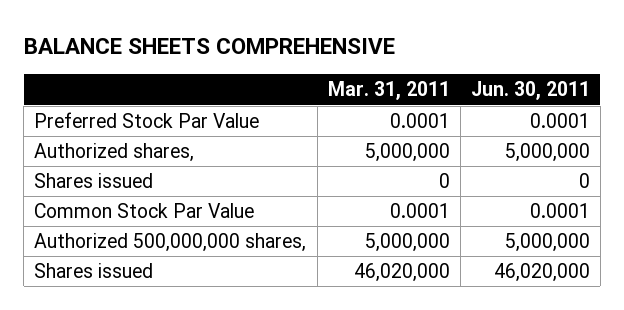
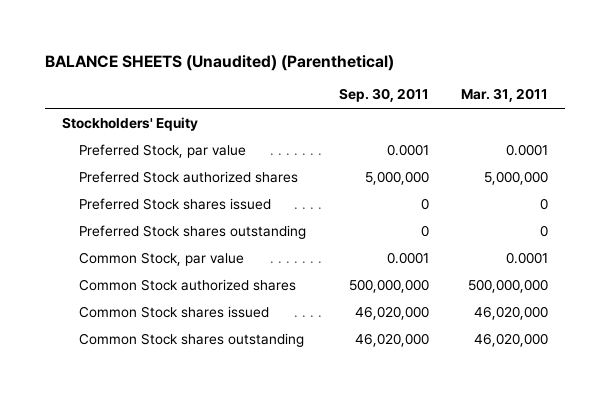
- BALANCE SHEETS COMPREHENSIVE
+ BALANCE SHEETS (Unaudited) (Parenthetical)
- | Mar. 31, 2011 | Jun. 30, 2011
+ | Sep. 30, 2011 | Mar. 31, 2011
- Preferred Stock Par Value | 0.0001 | 0.0001
- Authorized shares, | 5,000,000 | 5,000,000
- Shares issued | 0 | 0
- Common Stock Par Value | 0.0001 | 0.0001
- Authorized 500,000,000 shares, | 5,000,000 | 5,000,000
- Shares issued | 46,020,000 | 46,020,000
+ Stockholders' Equity
+ Preferred Stock, par value | 0.0001 | 0.0001
+ Preferred Stock authorized shares | 5,000,000 | 5,000,000
+ Preferred Stock shares issued | 0 | 0
+ Preferred Stock shares outstanding | 0 | 0
+ Common Stock, par value | 0.0001 | 0.0001
+ Common Stock authorized shares | 500,000,000 | 500,000,000
+ Common Stock shares issued | 46,020,000 | 46,020,000
+ Common Stock shares outstanding | 46,020,000 | 46,020,000

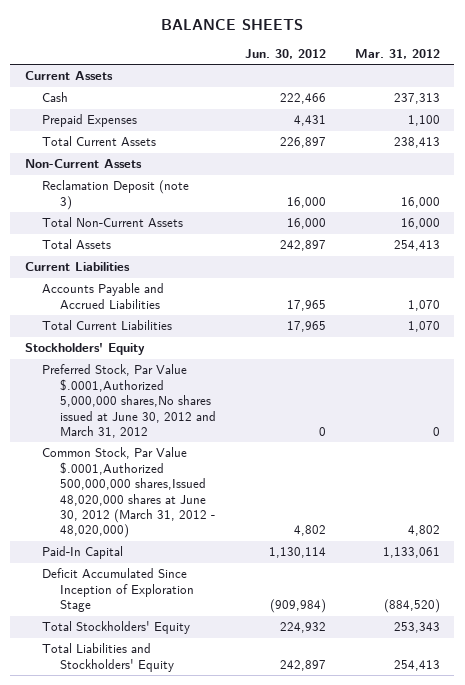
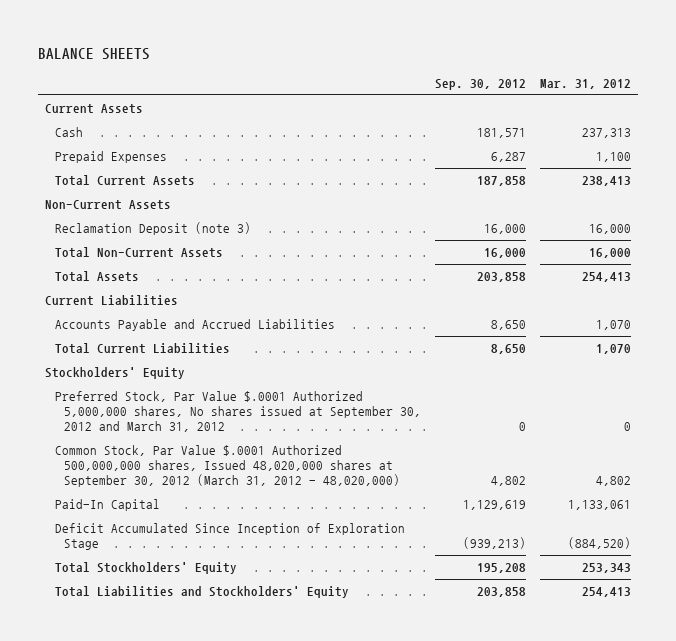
- | Jun. 30, 2012 | Mar. 31, 2012
+ | Sep. 30, 2012 | Mar. 31, 2012
- Preferred Stock, Par Value $.0001,Authorized 5,000,000 shares,No shares issued at June 30, 2012 and March 31, 2012 | 0 | 0
- Common Stock, Par Value $.0001,Authorized 500,000,000 shares,Issued 48,020,000 shares at June 30, 2012 (March 31, 2012 - 48,020,000) | 4,802 | 4,802
+ Preferred Stock, Par Value $.0001 Authorized 5,000,000 shares, No shares issued at September 30, 2012 and March 31, 2012 | 0 | 0
+ Common Stock, Par Value $.0001 Authorized 500,000,000 shares, Issued 48,020,000 shares at September 30, 2012 (March 31, 2012 - 48,020,000) | 4,802 | 4,802

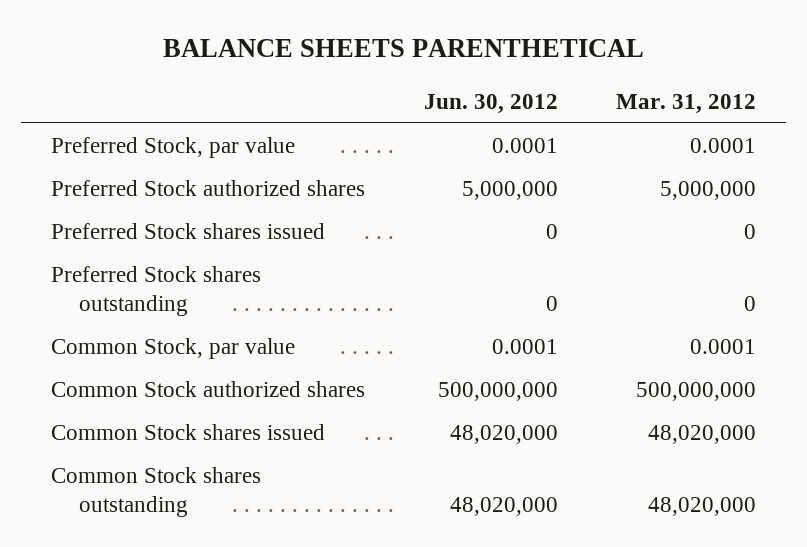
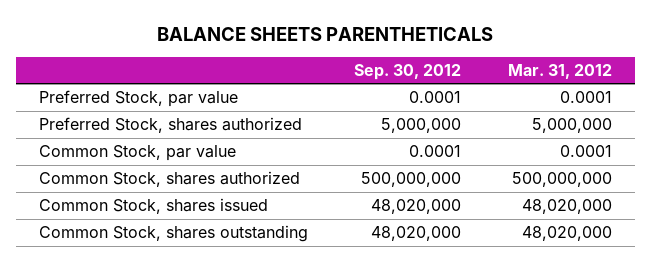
- BALANCE SHEETS PARENTHETICAL
+ BALANCE SHEETS PARENTHETICALS
- | Jun. 30, 2012 | Mar. 31, 2012
+ | Sep. 30, 2012 | Mar. 31, 2012
- Preferred Stock authorized shares | 5,000,000 | 5,000,000
- Preferred Stock shares issued | 0 | 0
- Preferred Stock shares outstanding | 0 | 0
+ Preferred Stock, shares authorized | 5,000,000 | 5,000,000
- Common Stock authorized shares | 500,000,000 | 500,000,000
- Common Stock shares issued | 48,020,000 | 48,020,000
- Common Stock shares outstanding | 48,020,000 | 48,020,000
+ Common Stock, shares authorized | 500,000,000 | 500,000,000
+ Common Stock, shares issued | 48,020,000 | 48,020,000
+ Common Stock, shares outstanding | 48,020,000 | 48,020,000

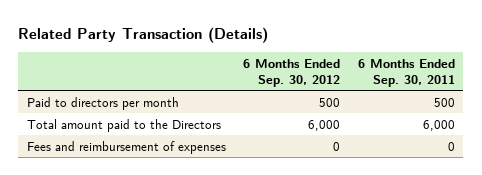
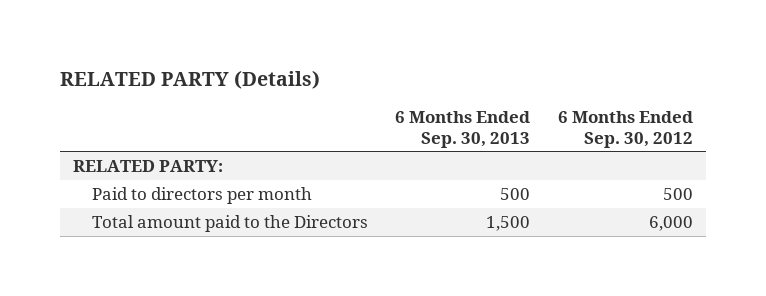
- Related Party Transaction (Details)
+ RELATED PARTY (Details)
- | 6 Months Ended Sep. 30, 2012 | 6 Months Ended Sep. 30, 2011
+ | 6 Months Ended Sep. 30, 2013 | 6 Months Ended Sep. 30, 2012
+ RELATED PARTY:
- Fees and reimbursement of expenses | 0 | 0

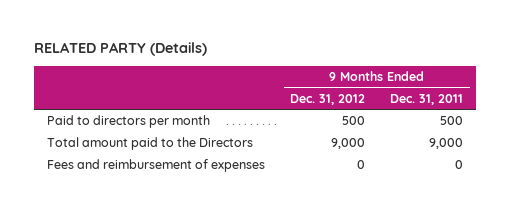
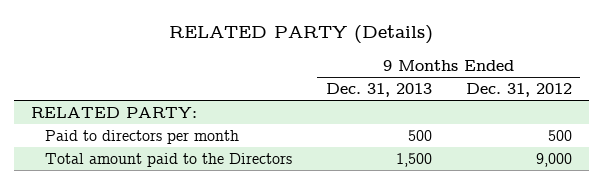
- | 9 Months Ended Dec. 31, 2012 | 9 Months Ended Dec. 31, 2011
+ | 9 Months Ended Dec. 31, 2013 | 9 Months Ended Dec. 31, 2012
+ RELATED PARTY:
- Fees and reimbursement of expenses | 0 | 0

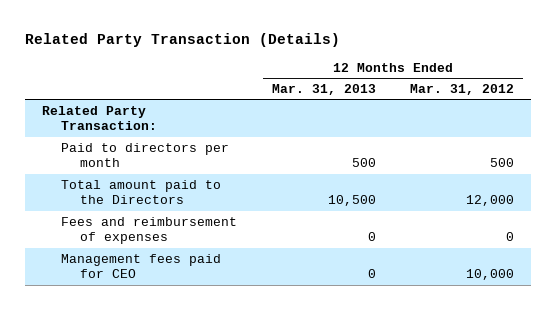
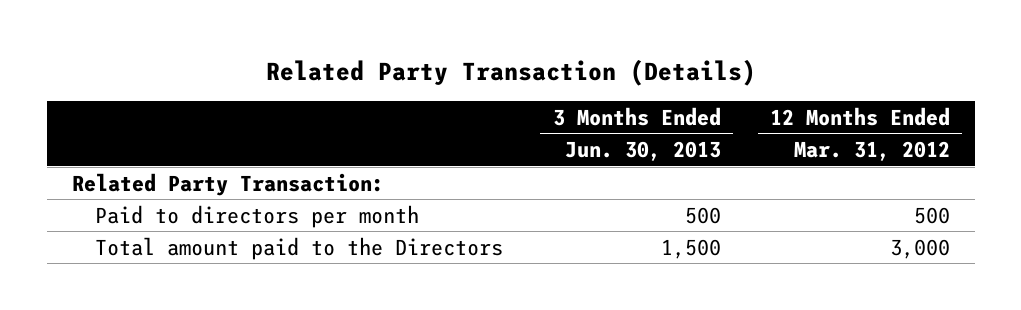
- | 12 Months Ended Mar. 31, 2013 | 12 Months Ended Mar. 31, 2012
+ | 3 Months Ended Jun. 30, 2013 | 12 Months Ended Mar. 31, 2012
- Total amount paid to the Directors | 10,500 | 12,000
- Fees and reimbursement of expenses | 0 | 0
- Management fees paid for CEO | 0 | 10,000
+ Total amount paid to the Directors | 1,500 | 3,000

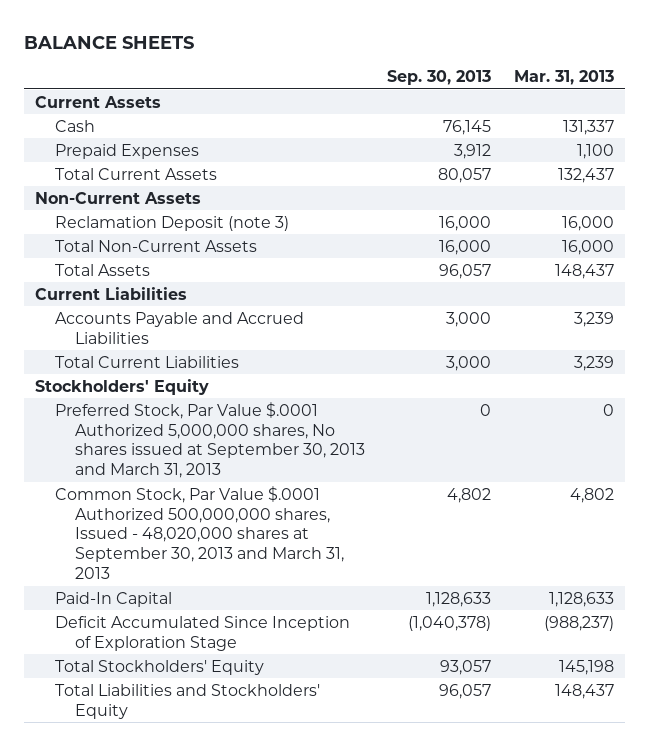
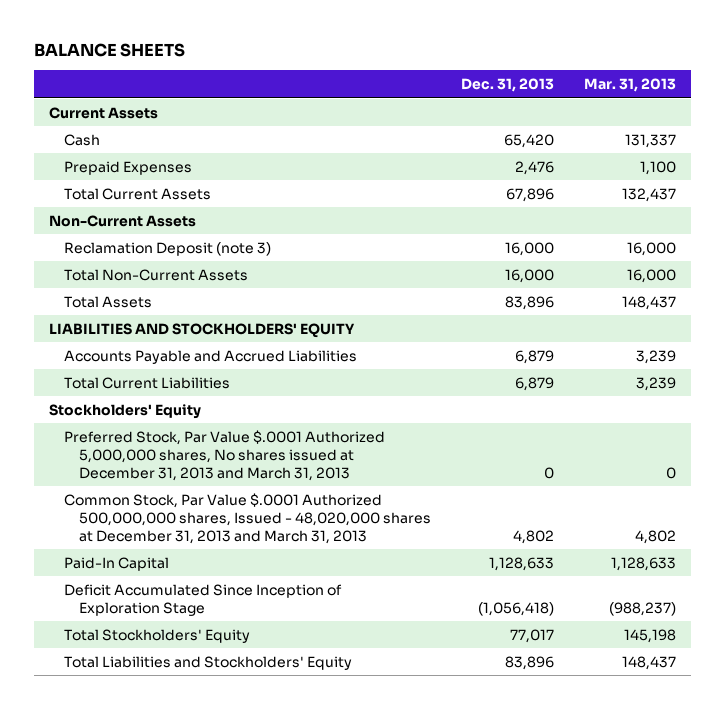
- | Sep. 30, 2013 | Mar. 31, 2013
+ | Dec. 31, 2013 | Mar. 31, 2013
- Current Liabilities
+ LIABILITIES AND STOCKHOLDERS' EQUITY
- Preferred Stock, Par Value $.0001 Authorized 5,000,000 shares, No shares issued at September 30, 2013 and March 31, 2013 | 0 | 0
- Common Stock, Par Value $.0001 Authorized 500,000,000 shares, Issued - 48,020,000 shares at September 30, 2013 and March 31, 2013 | 4,802 | 4,802
+ Preferred Stock, Par Value $.0001 Authorized 5,000,000 shares, No shares issued at December 31, 2013 and March 31, 2013 | 0 | 0
+ Common Stock, Par Value $.0001 Authorized 500,000,000 shares, Issued - 48,020,000 shares at December 31, 2013 and March 31, 2013 | 4,802 | 4,802

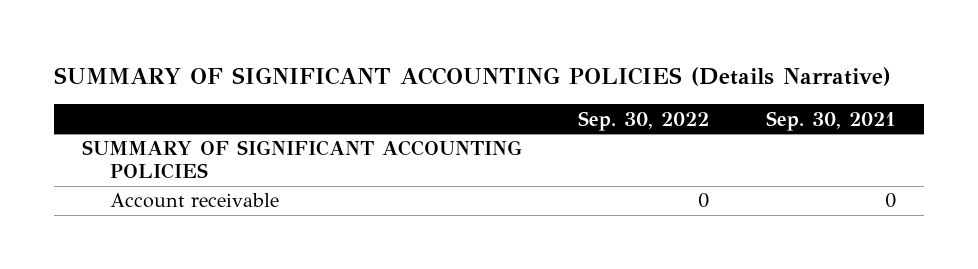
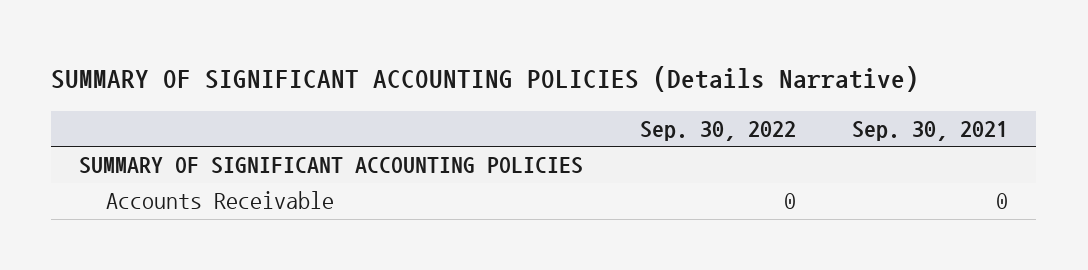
- Account receivable | 0 | 0
+ Accounts Receivable | 0 | 0

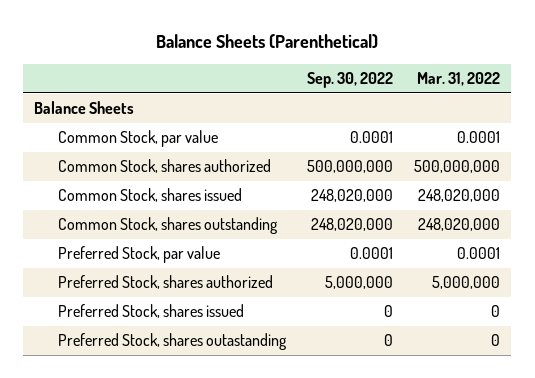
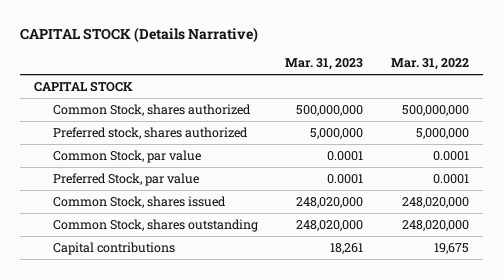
- Balance Sheets (Parenthetical)
+ CAPITAL STOCK (Details Narrative)
- | Sep. 30, 2022 | Mar. 31, 2022
+ | Mar. 31, 2023 | Mar. 31, 2022
- Balance Sheets
+ CAPITAL STOCK
+ Preferred stock, shares authorized | 5,000,000 | 5,000,000
moved down: Common Stock, par value | 0.0001 | 0.0001
moved up: Preferred Stock, par value | 0.0001 | 0.0001
- Preferred Stock, shares authorized | 5,000,000 | 5,000,000
- Preferred Stock, shares issued | 0 | 0
- Preferred Stock, shares outastanding | 0 | 0
+ Capital contributions | 18,261 | 19,675

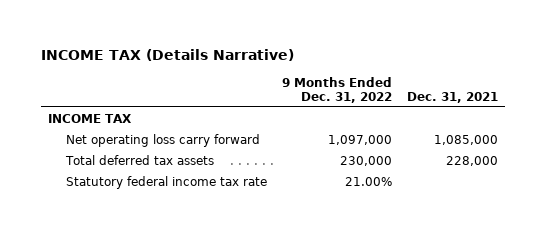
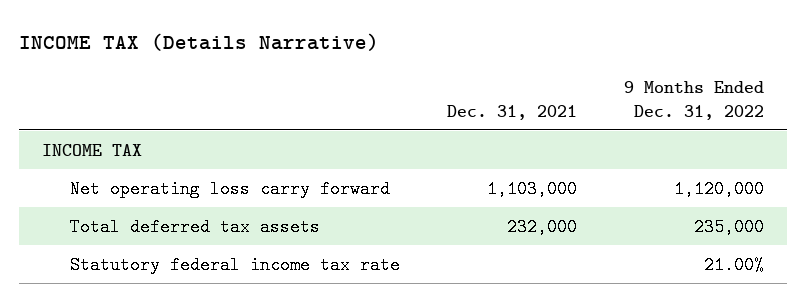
- | 9 Months Ended Dec. 31, 2022 | Dec. 31, 2021
+ | Dec. 31, 2021 | 9 Months Ended Dec. 31, 2022
- Net operating loss carry forward | 1,097,000 | 1,085,000
- Total deferred tax assets | 230,000 | 228,000
+ Net operating loss carry forward | 1,103,000 | 1,120,000
+ Total deferred tax assets | 232,000 | 235,000

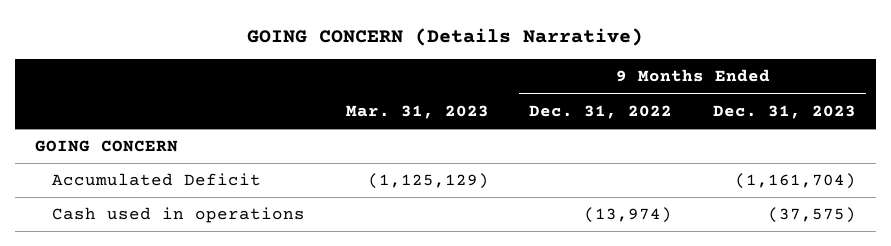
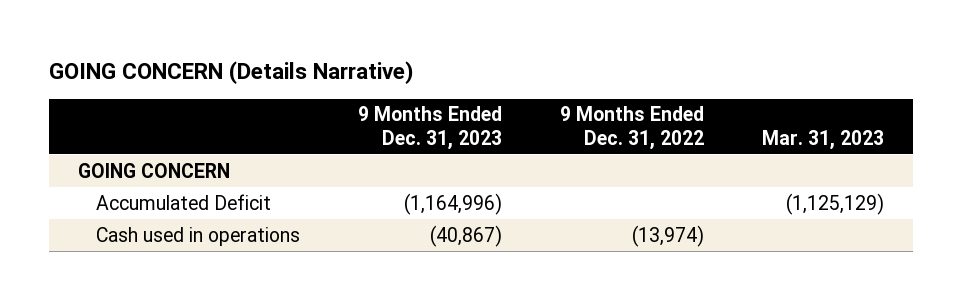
- | Mar. 31, 2023 | 9 Months Ended Dec. 31, 2022 | 9 Months Ended Dec. 31, 2023
+ | 9 Months Ended Dec. 31, 2023 | 9 Months Ended Dec. 31, 2022 | Mar. 31, 2023
- Accumulated Deficit | (1,125,129) | | (1,161,704)
- Cash used in operations | | (13,974) | (37,575)
+ Accumulated Deficit | (1,164,996) | | (1,125,129)
+ Cash used in operations | (40,867) | (13,974) |

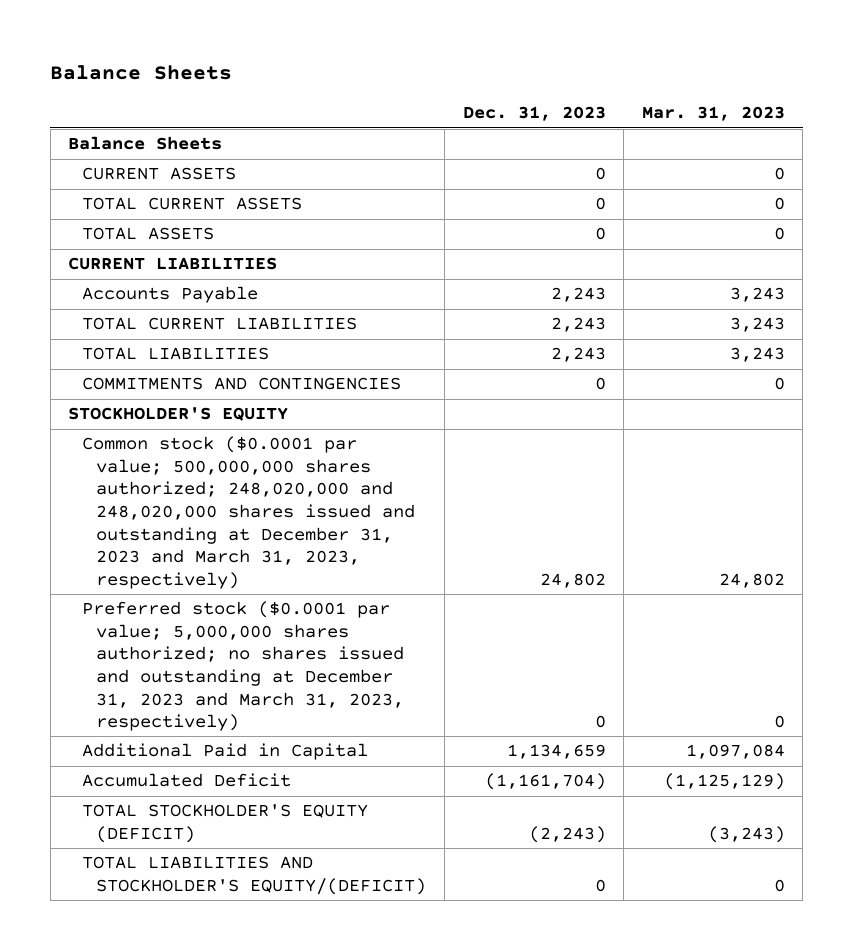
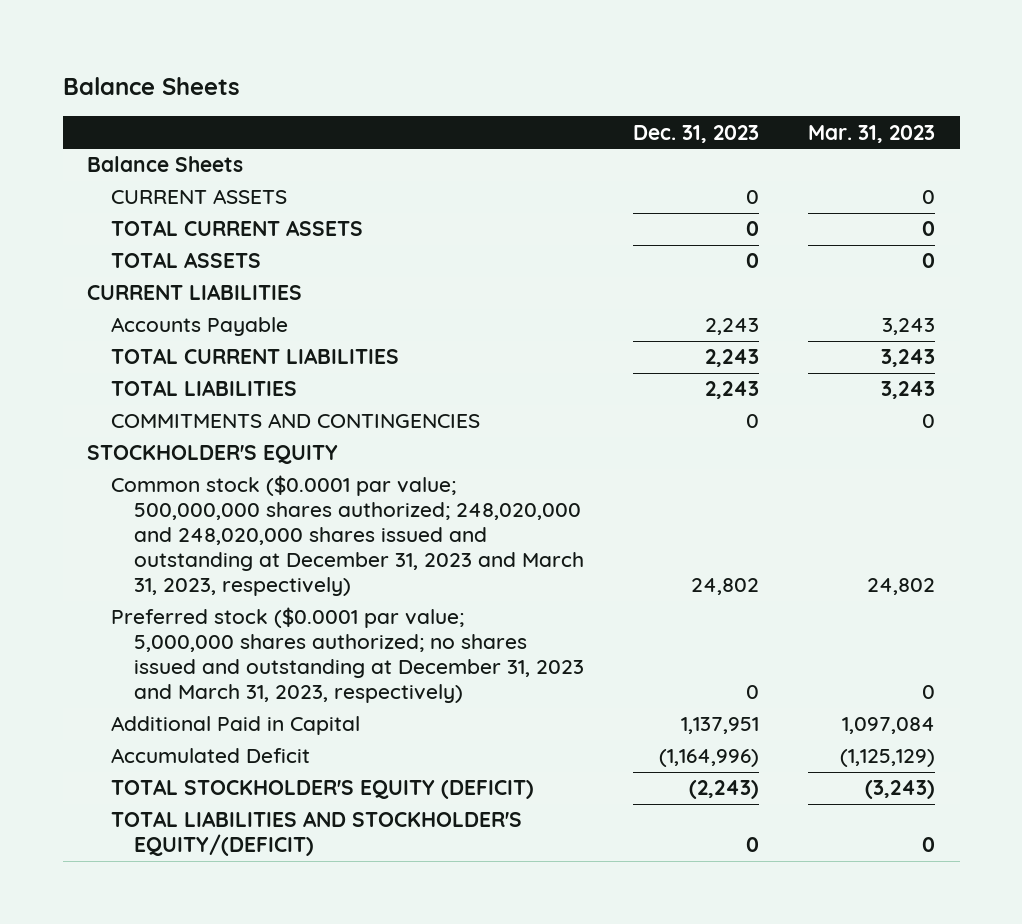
- Additional Paid in Capital | 1,134,659 | 1,097,084
- Accumulated Deficit | (1,161,704) | (1,125,129)
+ Additional Paid in Capital | 1,137,951 | 1,097,084
+ Accumulated Deficit | (1,164,996) | (1,125,129)

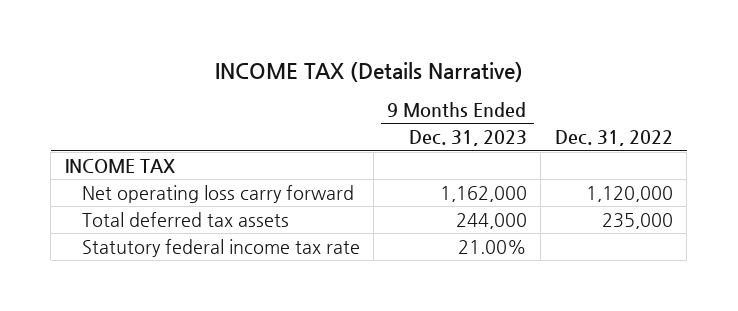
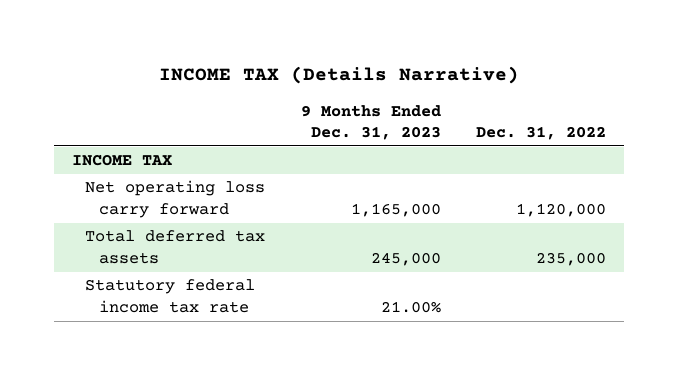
- Net operating loss carry forward | 1,162,000 | 1,120,000
- Total deferred tax assets | 244,000 | 235,000
+ Net operating loss carry forward | 1,165,000 | 1,120,000
+ Total deferred tax assets | 245,000 | 235,000

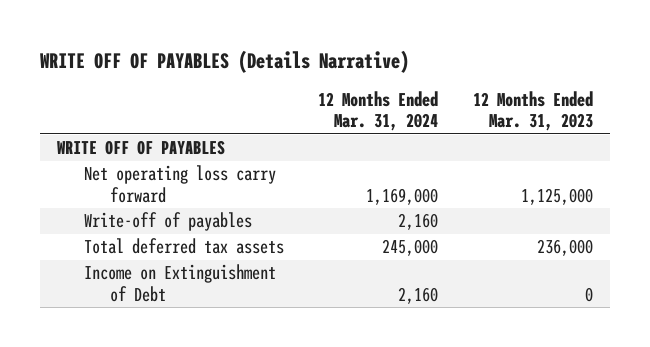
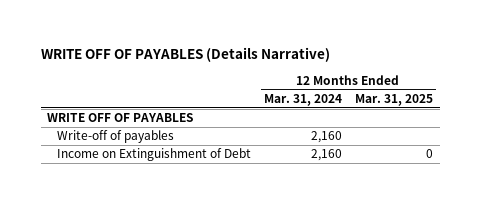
- | 12 Months Ended Mar. 31, 2024 | 12 Months Ended Mar. 31, 2023
+ | 12 Months Ended Mar. 31, 2024 | 12 Months Ended Mar. 31, 2025
- Net operating loss carry forward | 1,169,000 | 1,125,000
- Total deferred tax assets | 245,000 | 236,000

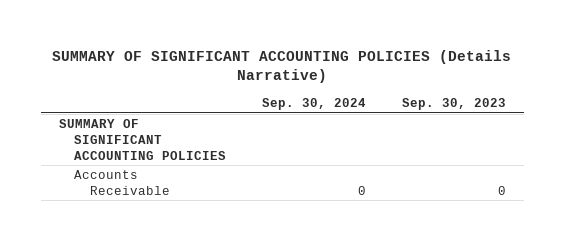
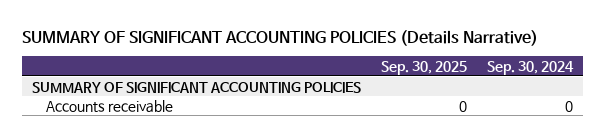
- | Sep. 30, 2024 | Sep. 30, 2023
+ | Sep. 30, 2025 | Sep. 30, 2024
- Accounts Receivable | 0 | 0
+ Accounts receivable | 0 | 0

